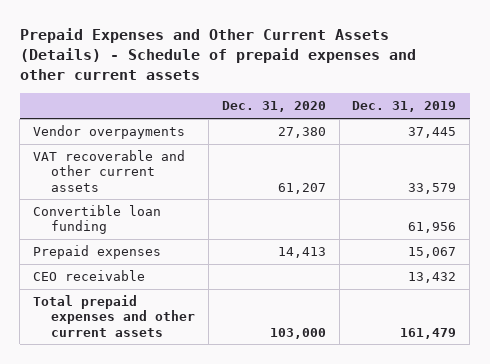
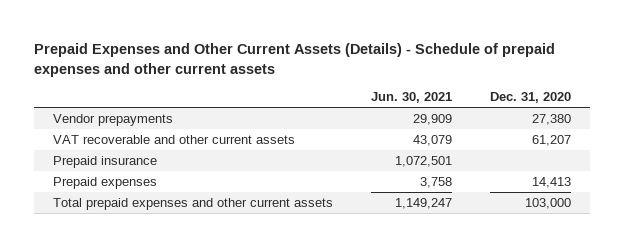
- | Dec. 31, 2020 | Dec. 31, 2019
+ | Jun. 30, 2021 | Dec. 31, 2020
- Vendor overpayments | 27,380 | 37,445
+ Vendor prepayments | 29,909 | 27,380
- Convertible loan funding | | 61,956
+ Prepaid insurance | 1,072,501 |
- CEO receivable | | 13,432

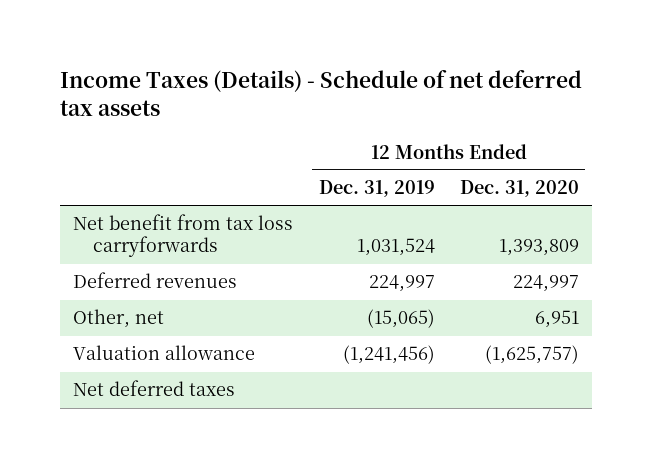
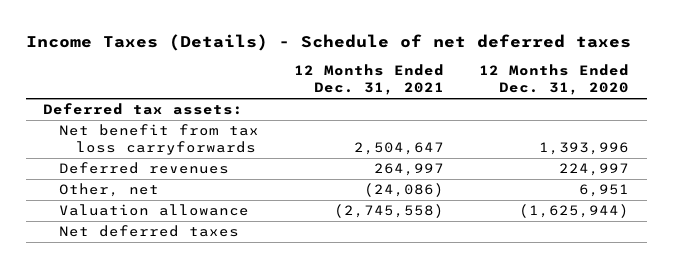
- Income Taxes (Details) - Schedule of net deferred tax assets
+ Income Taxes (Details) - Schedule of net deferred taxes
- | 12 Months Ended Dec. 31, 2019 | 12 Months Ended Dec. 31, 2020
+ | 12 Months Ended Dec. 31, 2021 | 12 Months Ended Dec. 31, 2020
- Net benefit from tax loss carryforwards | 1,031,524 | 1,393,809
+ Deferred tax assets:
+ Net benefit from tax loss carryforwards | 2,504,647 | 1,393,996
- Valuation allowance | (1,241,456) | (1,625,757)
+ Valuation allowance | (2,745,558) | (1,625,944)

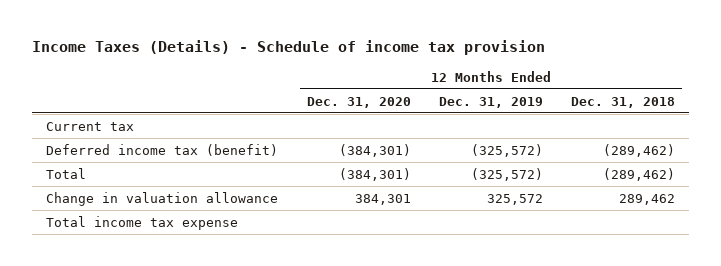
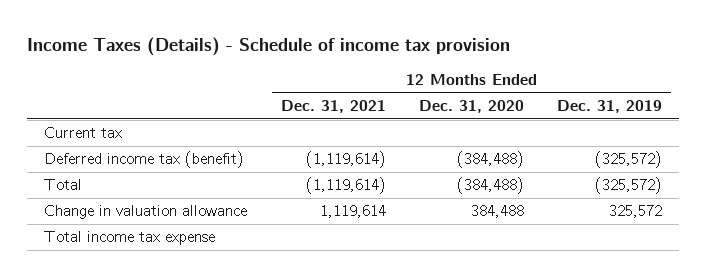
- | 12 Months Ended Dec. 31, 2020 | 12 Months Ended Dec. 31, 2019 | 12 Months Ended Dec. 31, 2018
+ | 12 Months Ended Dec. 31, 2021 | 12 Months Ended Dec. 31, 2020 | 12 Months Ended Dec. 31, 2019
- Deferred income tax (benefit) | (384,301) | (325,572) | (289,462)
- Total | (384,301) | (325,572) | (289,462)
- Change in valuation allowance | 384,301 | 325,572 | 289,462
+ Deferred income tax (benefit) | (1,119,614) | (384,488) | (325,572)
+ Total | (1,119,614) | (384,488) | (325,572)
+ Change in valuation allowance | 1,119,614 | 384,488 | 325,572

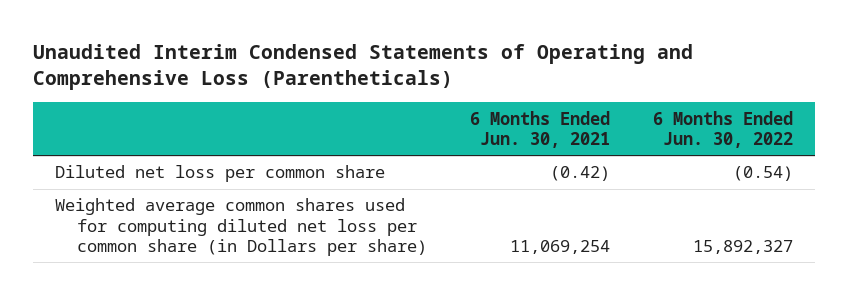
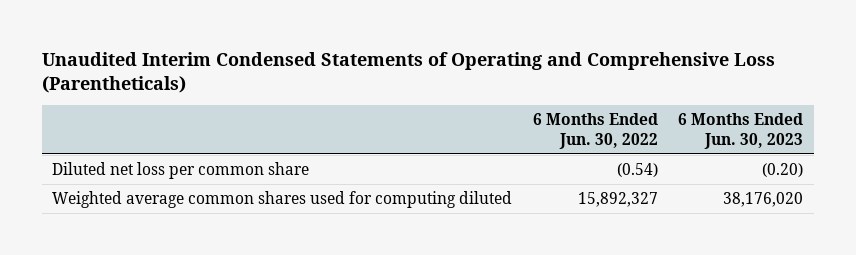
- | 6 Months Ended Jun. 30, 2021 | 6 Months Ended Jun. 30, 2022
+ | 6 Months Ended Jun. 30, 2022 | 6 Months Ended Jun. 30, 2023
- Weighted average common shares used for computing diluted net loss per common share (in Dollars per share) | 11,069,254 | 15,892,327
+ Weighted average common shares used for computing diluted | 15,892,327 | 38,176,020

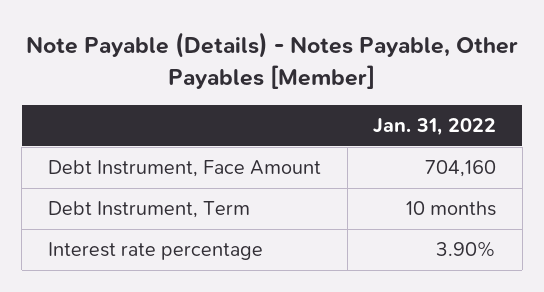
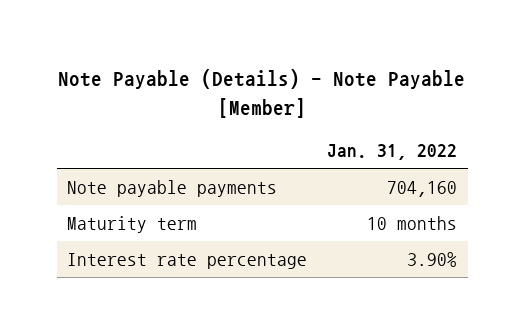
- Note Payable (Details) - Notes Payable, Other Payables [Member]
+ Note Payable (Details) - Note Payable [Member]
- Debt Instrument, Face Amount | 704,160
- Debt Instrument, Term | 10 months
+ Note payable payments | 704,160
+ Maturity term | 10 months

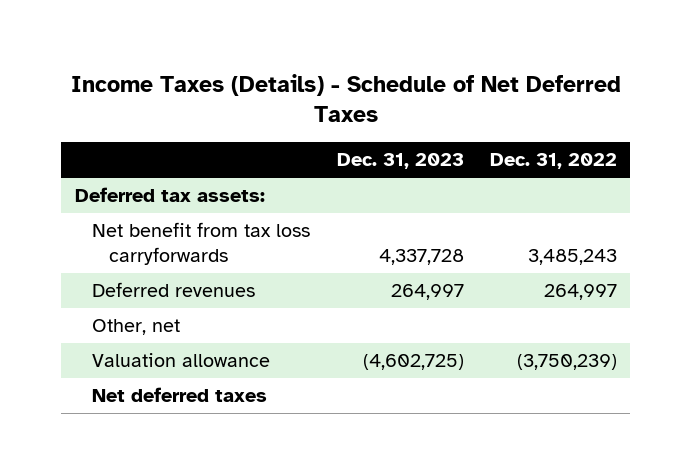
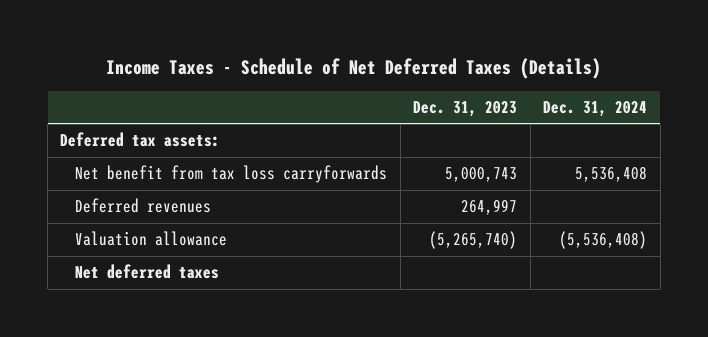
- Income Taxes (Details) - Schedule of Net Deferred Taxes
+ Income Taxes - Schedule of Net Deferred Taxes (Details)
- | Dec. 31, 2023 | Dec. 31, 2022
+ | Dec. 31, 2023 | Dec. 31, 2024
- Net benefit from tax loss carryforwards | 4,337,728 | 3,485,243
+ Net benefit from tax loss carryforwards | 5,000,743 | 5,536,408
- Other, net
- Valuation allowance | (4,602,725) | (3,750,239)
+ Valuation allowance | (5,265,740) | (5,536,408)

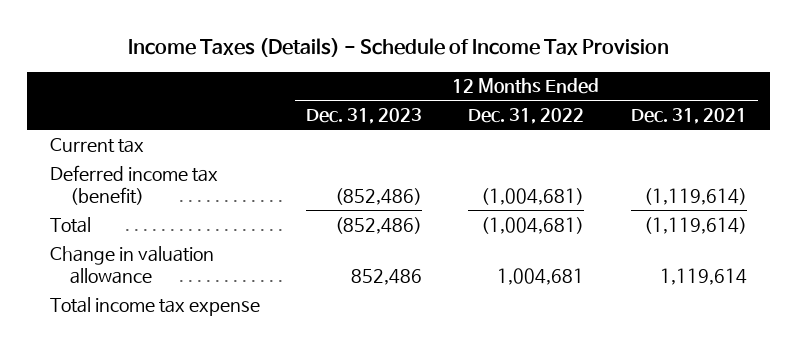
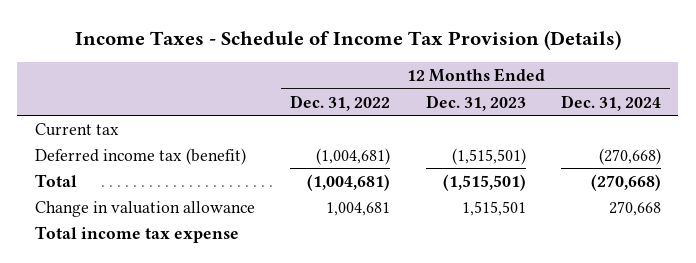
- Income Taxes (Details) - Schedule of Income Tax Provision
+ Income Taxes - Schedule of Income Tax Provision (Details)
- | 12 Months Ended Dec. 31, 2023 | 12 Months Ended Dec. 31, 2022 | 12 Months Ended Dec. 31, 2021
+ | 12 Months Ended Dec. 31, 2022 | 12 Months Ended Dec. 31, 2023 | 12 Months Ended Dec. 31, 2024
- Deferred income tax (benefit) | (852,486) | (1,004,681) | (1,119,614)
- Total | (852,486) | (1,004,681) | (1,119,614)
- Change in valuation allowance | 852,486 | 1,004,681 | 1,119,614
+ Deferred income tax (benefit) | (1,004,681) | (1,515,501) | (270,668)
+ Total | (1,004,681) | (1,515,501) | (270,668)
+ Change in valuation allowance | 1,004,681 | 1,515,501 | 270,668

